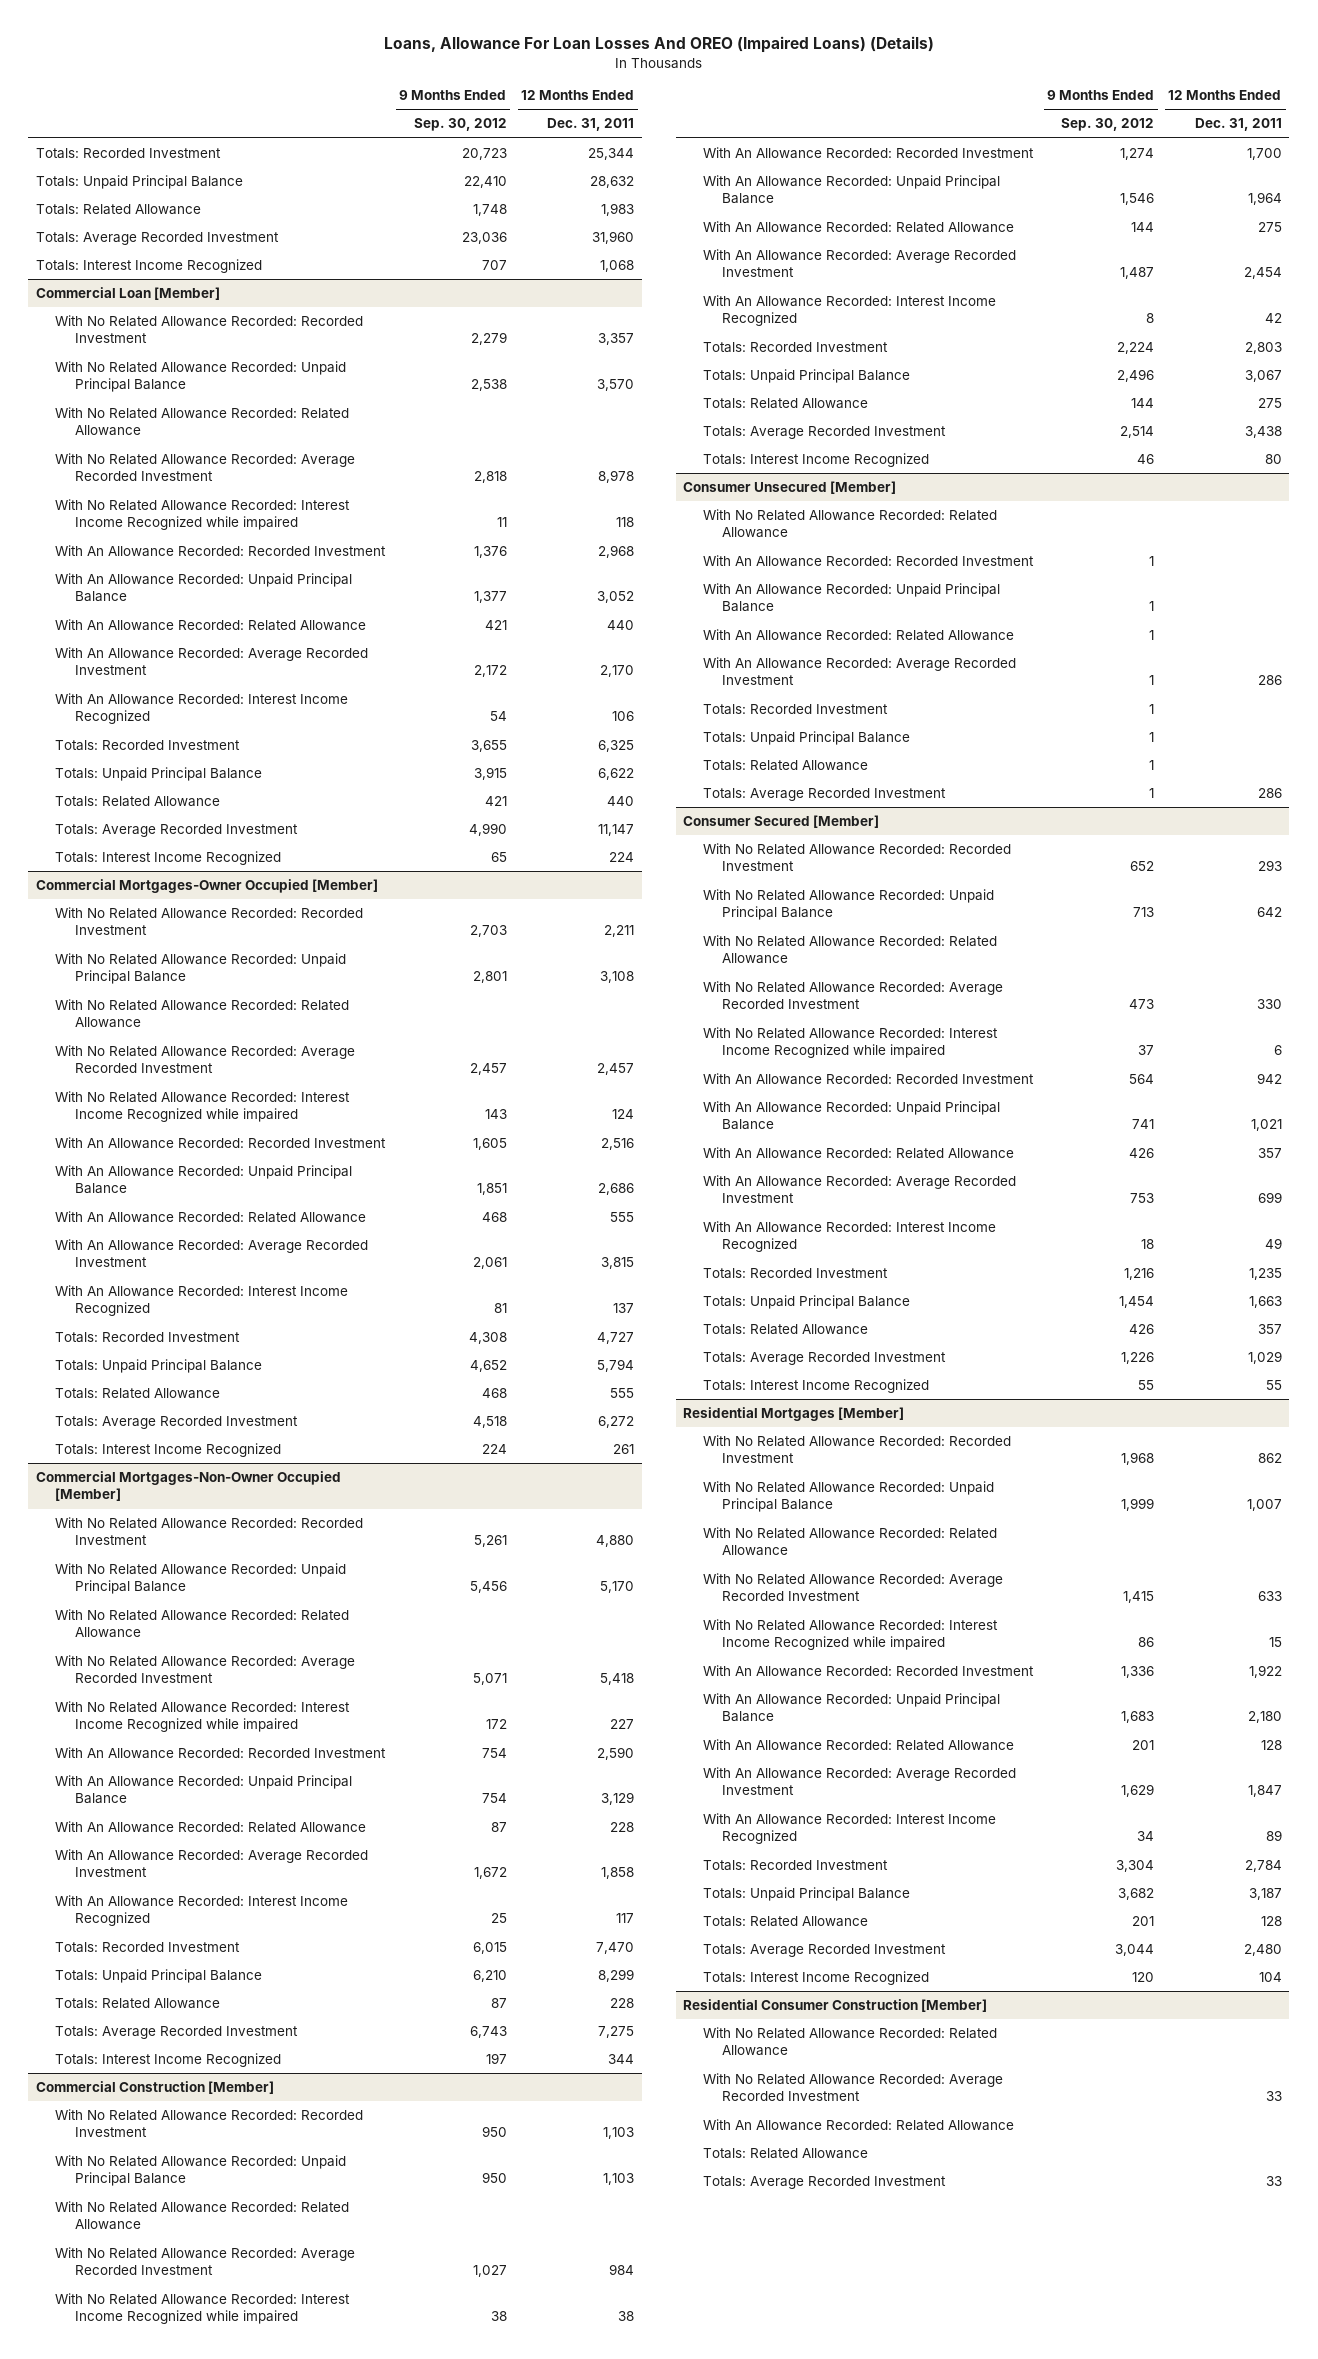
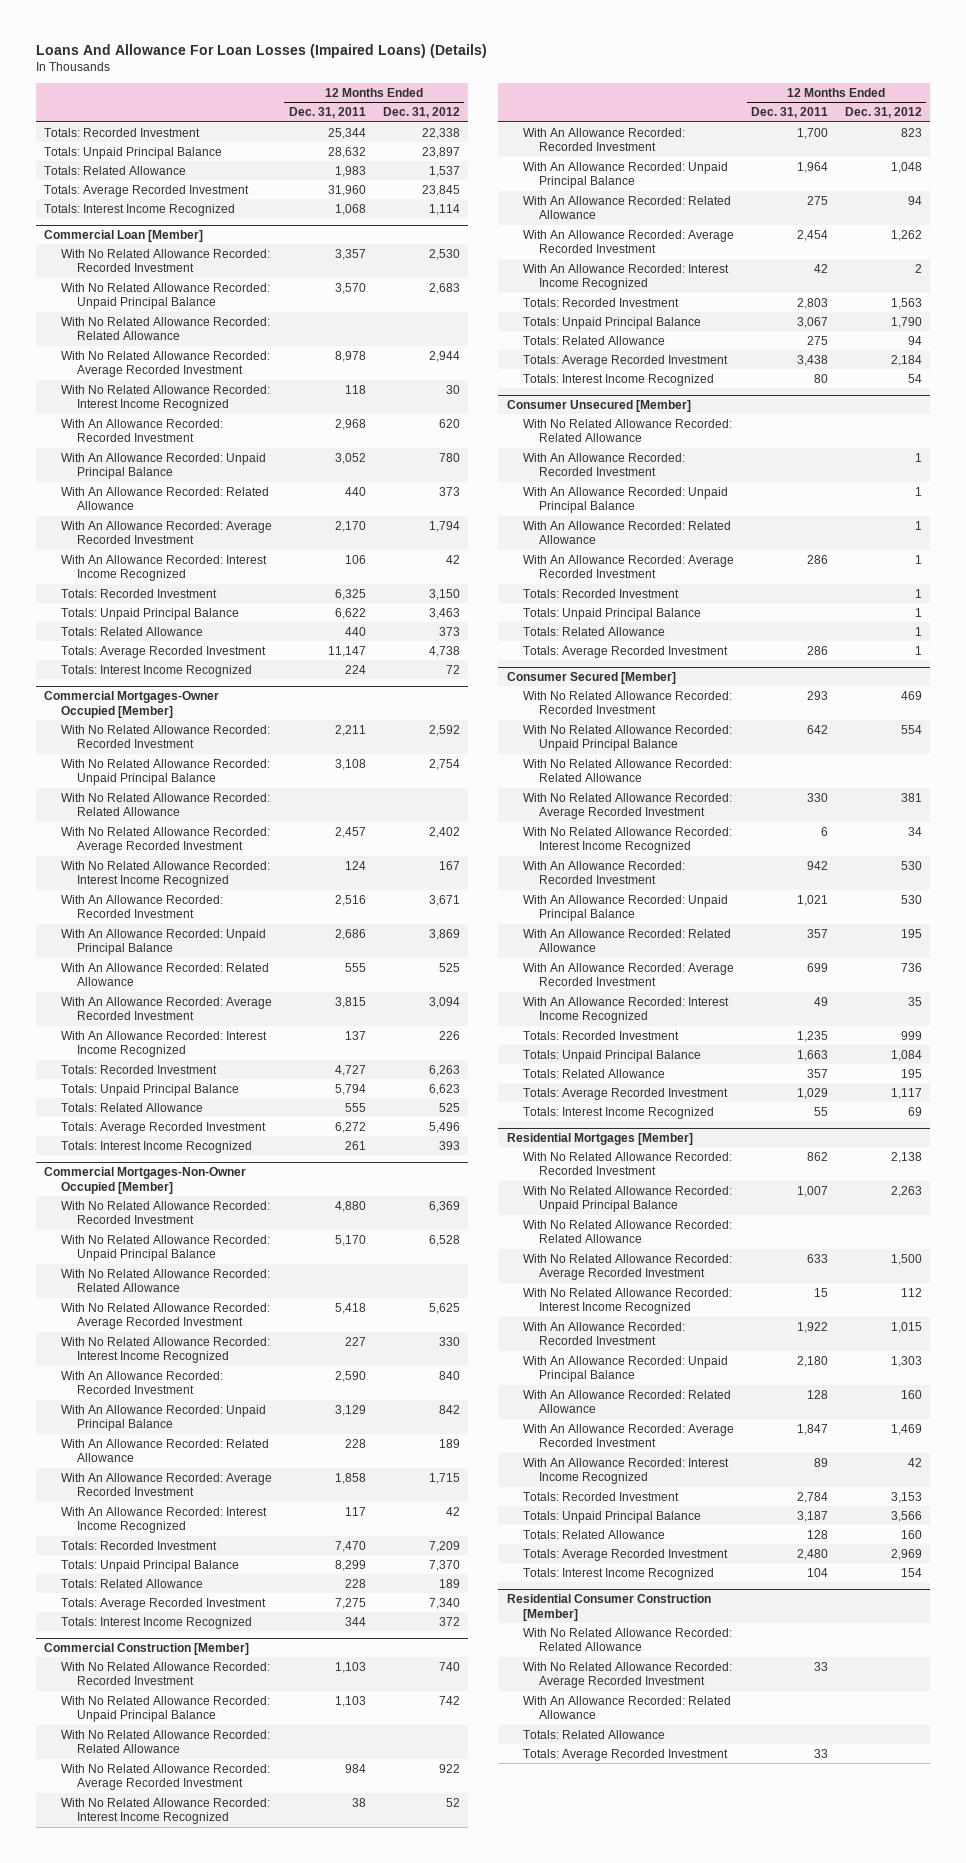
- Loans, Allowance For Loan Losses And OREO (Impaired Loans) (Details)
+ Loans And Allowance For Loan Losses (Impaired Loans) (Details)
- | 9 Months Ended Sep. 30, 2012 | 12 Months Ended Dec. 31, 2011
+ | 12 Months Ended Dec. 31, 2011 | 12 Months Ended Dec. 31, 2012
@ Commercial Loan [Member]
- With No Related Allowance Recorded: Interest Income Recognized while impaired | 11 | 118
+ With No Related Allowance Recorded: Interest Income Recognized | 118 | 30
@ Commercial Mortgages-Owner Occupied [Member]
- With No Related Allowance Recorded: Interest Income Recognized while impaired | 143 | 124
+ With No Related Allowance Recorded: Interest Income Recognized | 124 | 167
@ Commercial Mortgages-Non-Owner Occupied [Member]
- With No Related Allowance Recorded: Interest Income Recognized while impaired | 172 | 227
+ With No Related Allowance Recorded: Interest Income Recognized | 227 | 330
@ Commercial Construction [Member]
- With No Related Allowance Recorded: Interest Income Recognized while impaired | 38 | 38
+ With No Related Allowance Recorded: Interest Income Recognized | 38 | 52
@ Consumer Secured [Member]
- With No Related Allowance Recorded: Interest Income Recognized while impaired | 37 | 6
+ With No Related Allowance Recorded: Interest Income Recognized | 6 | 34
@ Residential Mortgages [Member]
- With No Related Allowance Recorded: Interest Income Recognized while impaired | 86 | 15
+ With No Related Allowance Recorded: Interest Income Recognized | 15 | 112

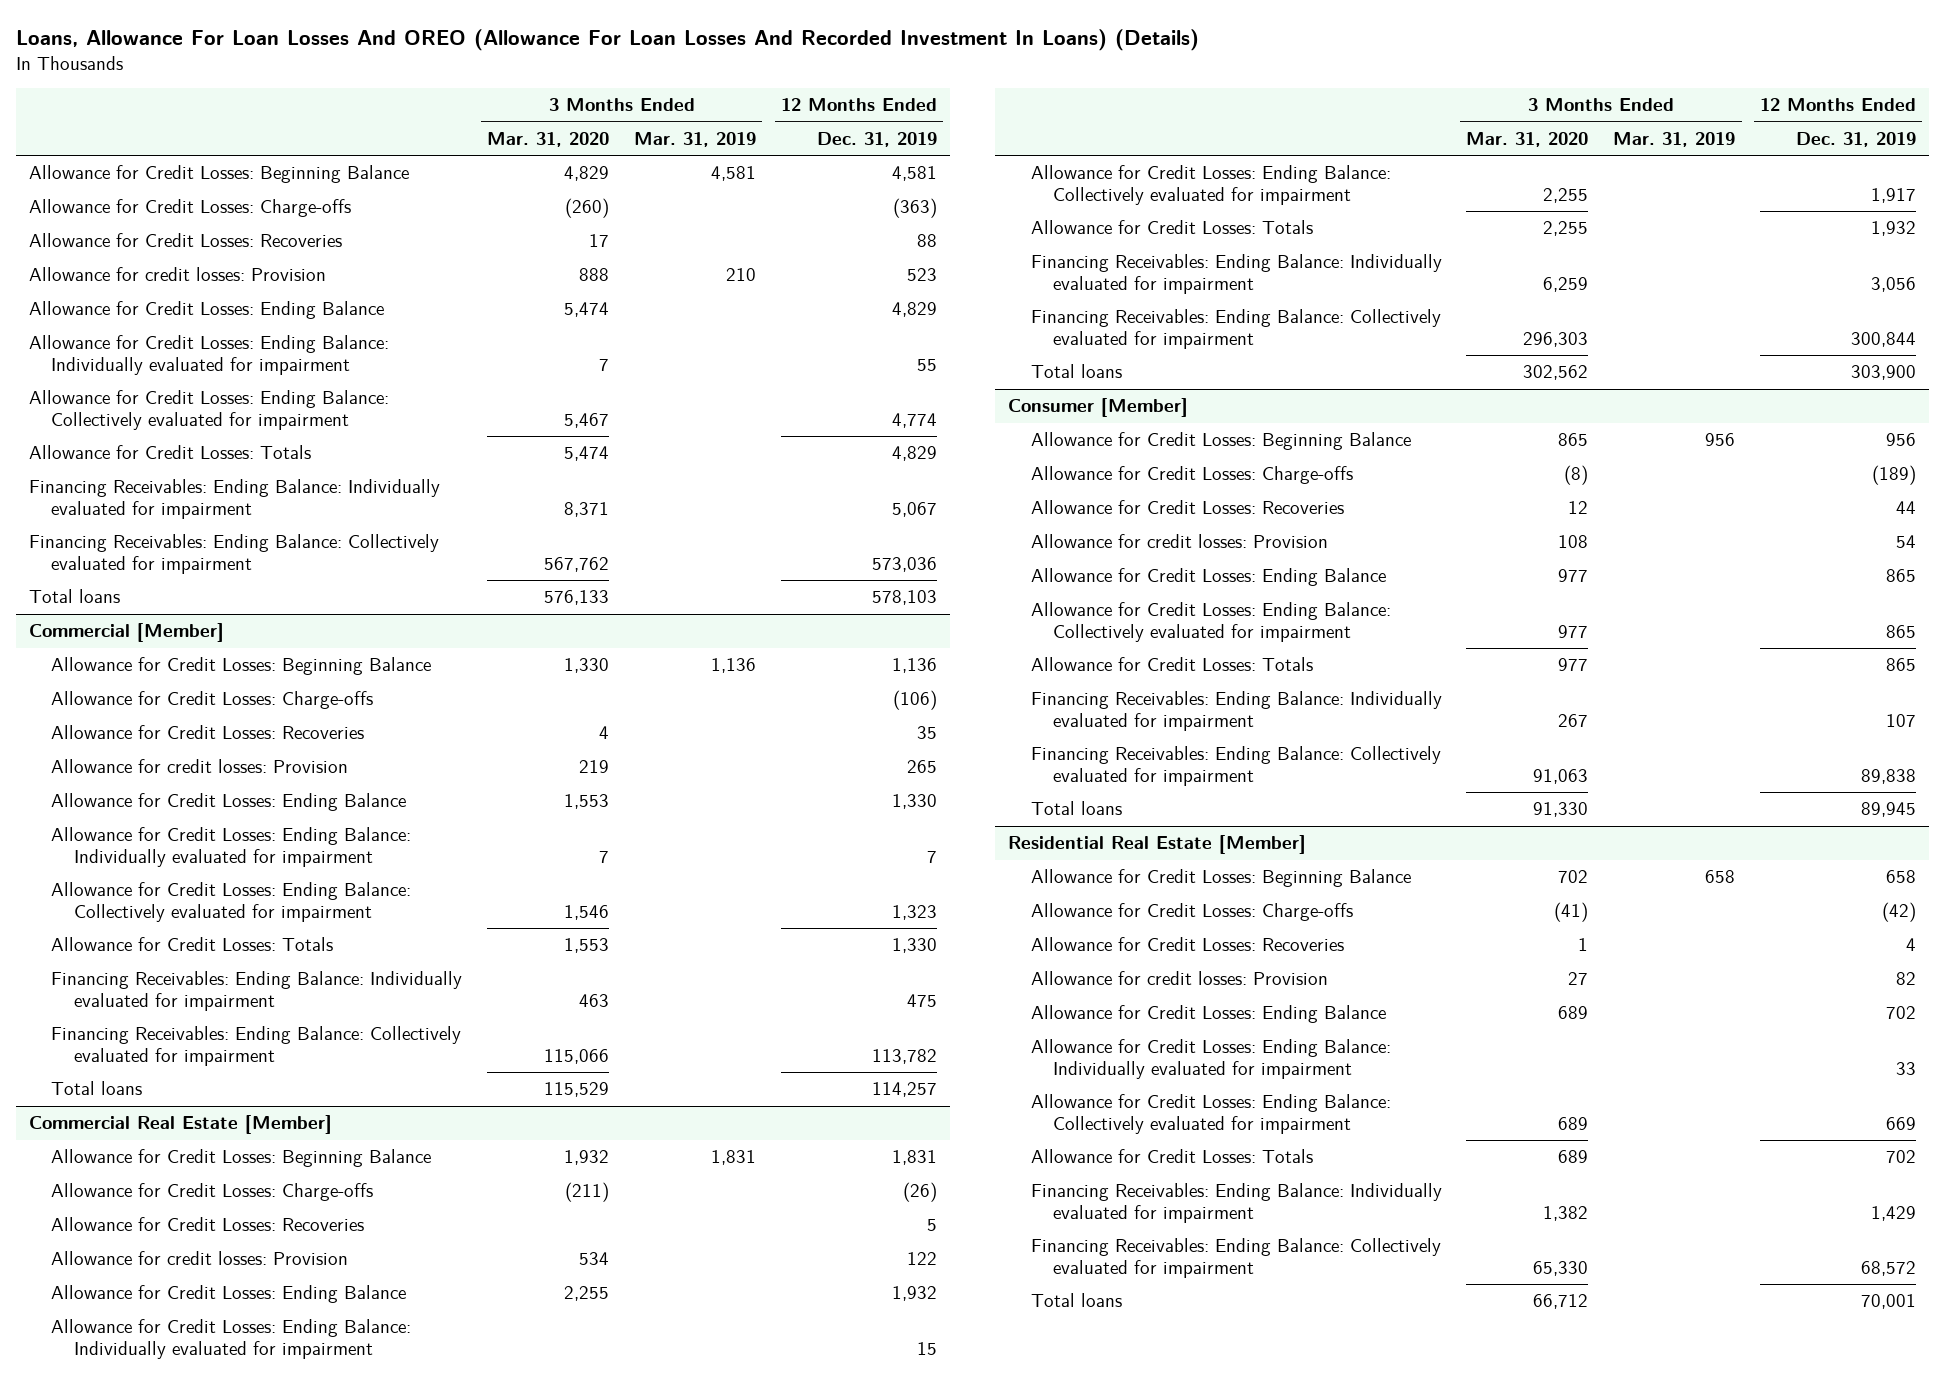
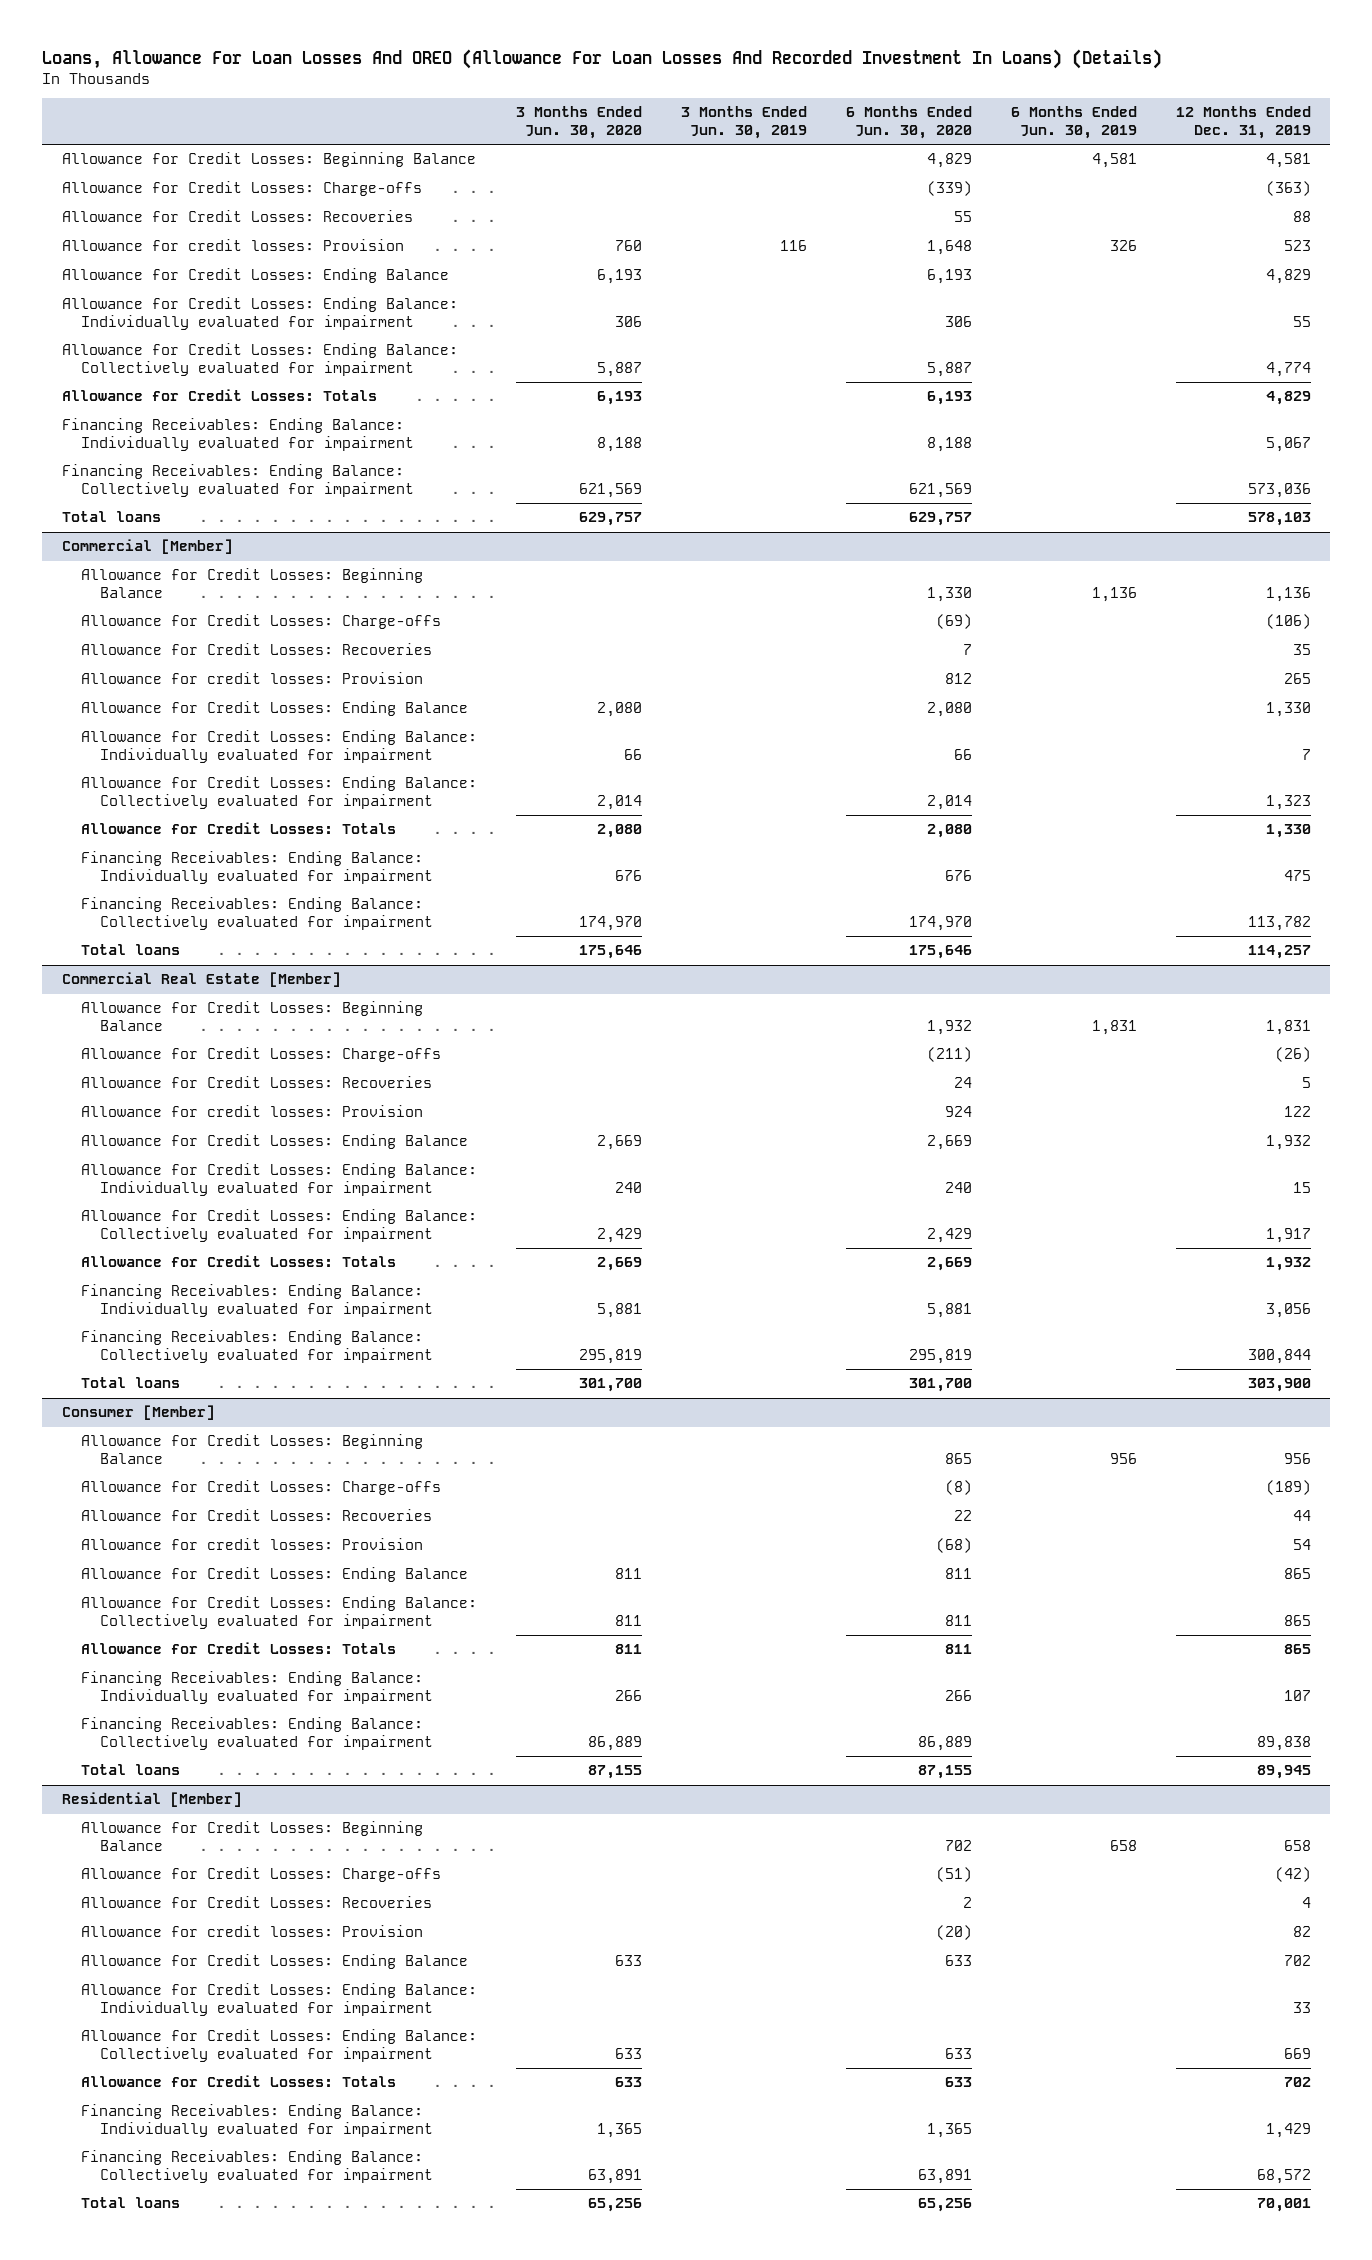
- | 3 Months Ended Mar. 31, 2020 | 3 Months Ended Mar. 31, 2019 | 12 Months Ended Dec. 31, 2019
+ | 3 Months Ended Jun. 30, 2020 | 3 Months Ended Jun. 30, 2019 | 6 Months Ended Jun. 30, 2020 | 6 Months Ended Jun. 30, 2019 | 12 Months Ended Dec. 31, 2019
- Residential Real Estate [Member]
+ Residential [Member]

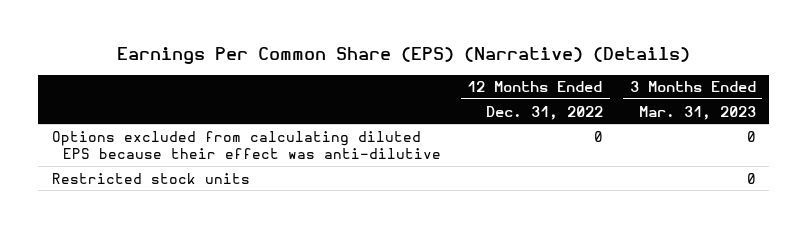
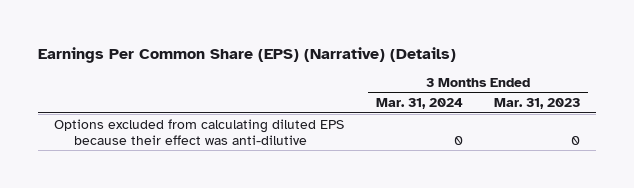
- | 12 Months Ended Dec. 31, 2022 | 3 Months Ended Mar. 31, 2023
+ | 3 Months Ended Mar. 31, 2024 | 3 Months Ended Mar. 31, 2023
- Restricted stock units | | 0

